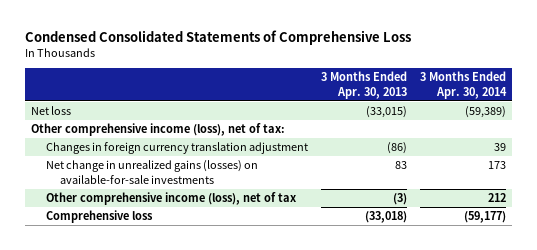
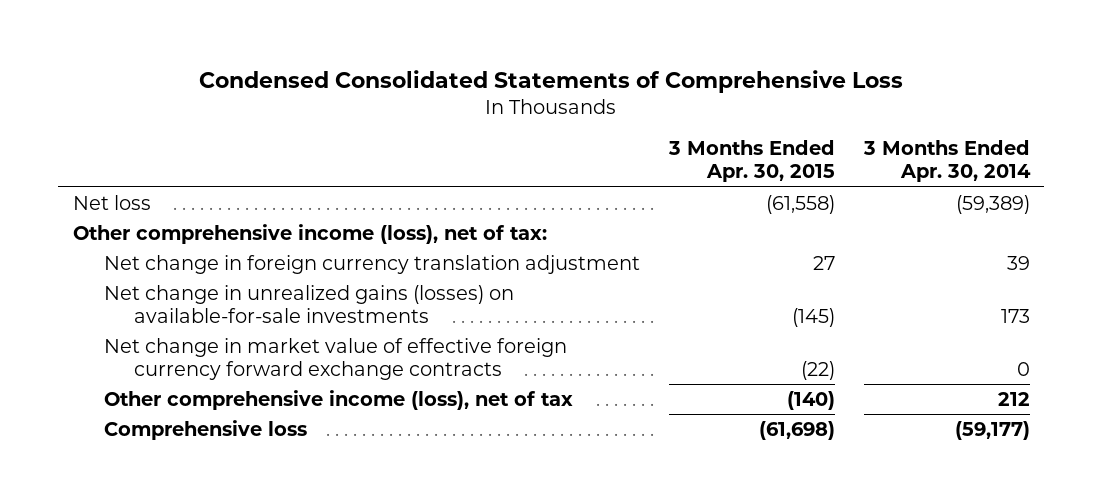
- | 3 Months Ended Apr. 30, 2013 | 3 Months Ended Apr. 30, 2014
+ | 3 Months Ended Apr. 30, 2015 | 3 Months Ended Apr. 30, 2014
- Changes in foreign currency translation adjustment | (86) | 39
+ Net change in foreign currency translation adjustment | 27 | 39
+ Net change in market value of effective foreign currency forward exchange contracts | (22) | 0

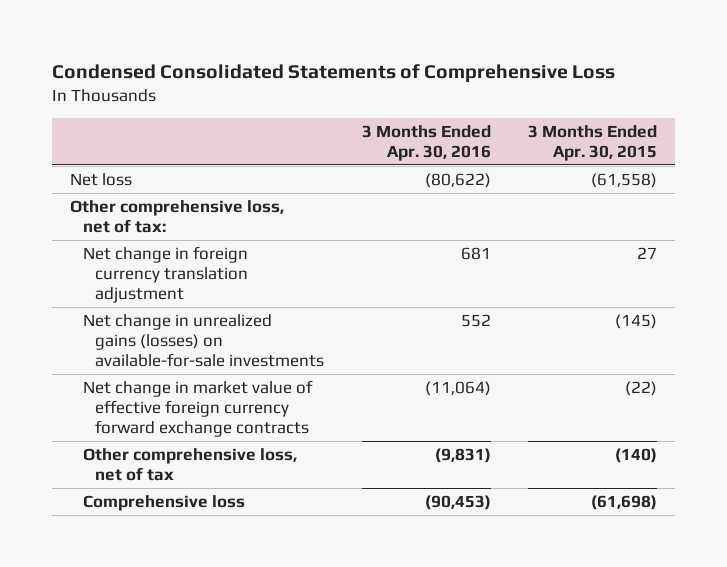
- | 3 Months Ended Apr. 30, 2015 | 3 Months Ended Apr. 30, 2014
+ | 3 Months Ended Apr. 30, 2016 | 3 Months Ended Apr. 30, 2015
- Other comprehensive income (loss), net of tax:
+ Other comprehensive loss, net of tax:
- Other comprehensive income (loss), net of tax | (140) | 212
+ Other comprehensive loss, net of tax | (9,831) | (140)

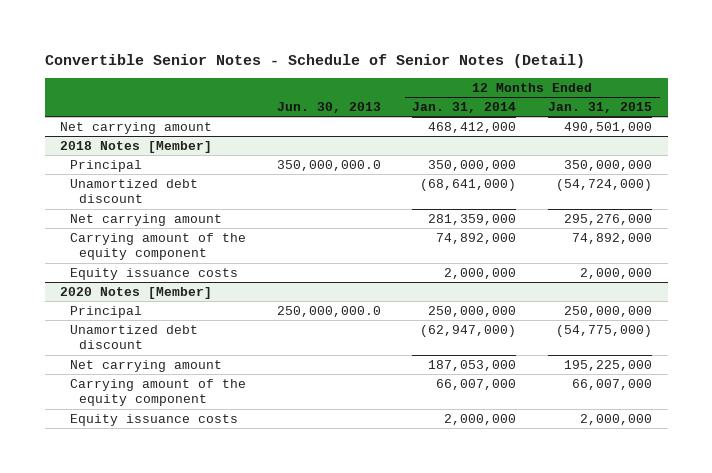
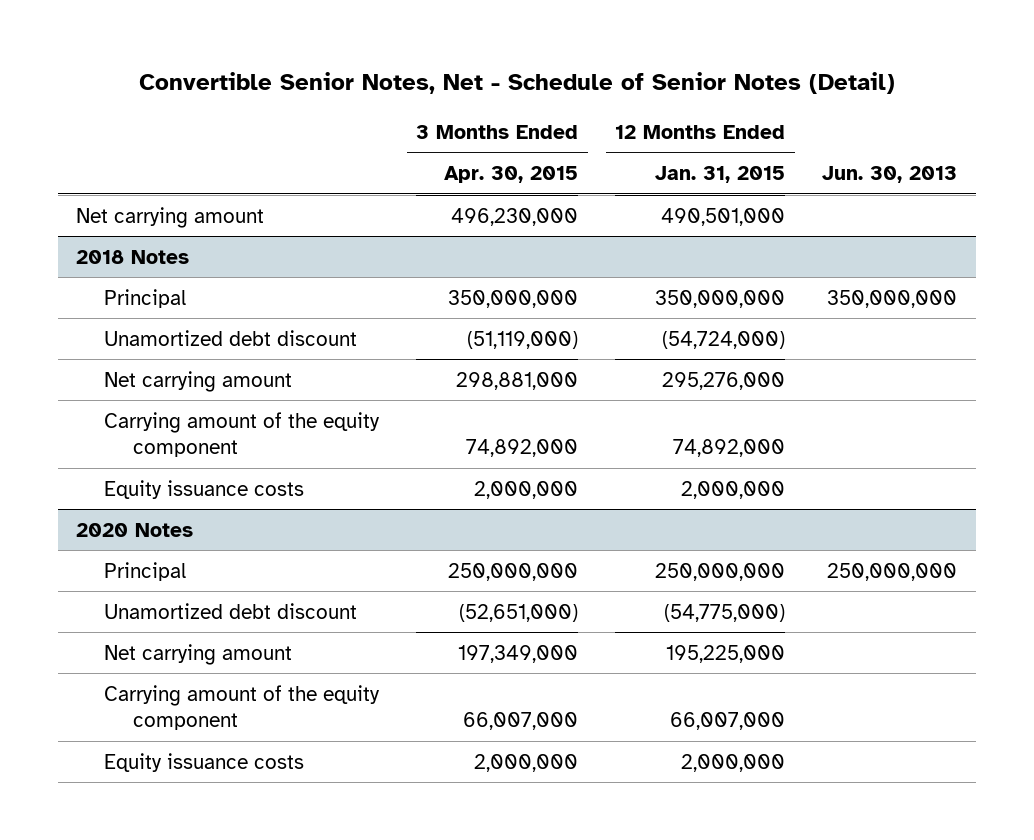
- Convertible Senior Notes - Schedule of Senior Notes (Detail)
+ Convertible Senior Notes, Net - Schedule of Senior Notes (Detail)
- | Jun. 30, 2013 | 12 Months Ended Jan. 31, 2014 | 12 Months Ended Jan. 31, 2015
+ | 3 Months Ended Apr. 30, 2015 | 12 Months Ended Jan. 31, 2015 | Jun. 30, 2013
- 2018 Notes [Member]
- Principal | 350,000,000.0 | 350,000,000 | 350,000,000
+ 2018 Notes
+ Principal | 350,000,000 | 350,000,000 | 350,000,000
- 2020 Notes [Member]
- Principal | 250,000,000.0 | 250,000,000 | 250,000,000
+ 2020 Notes
+ Principal | 250,000,000 | 250,000,000 | 250,000,000

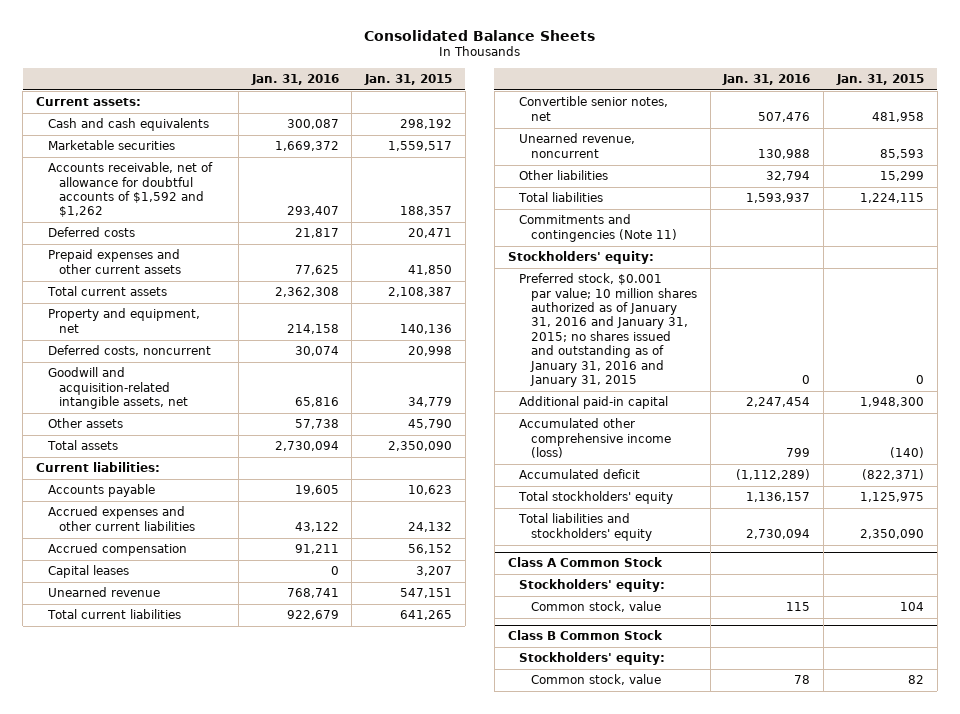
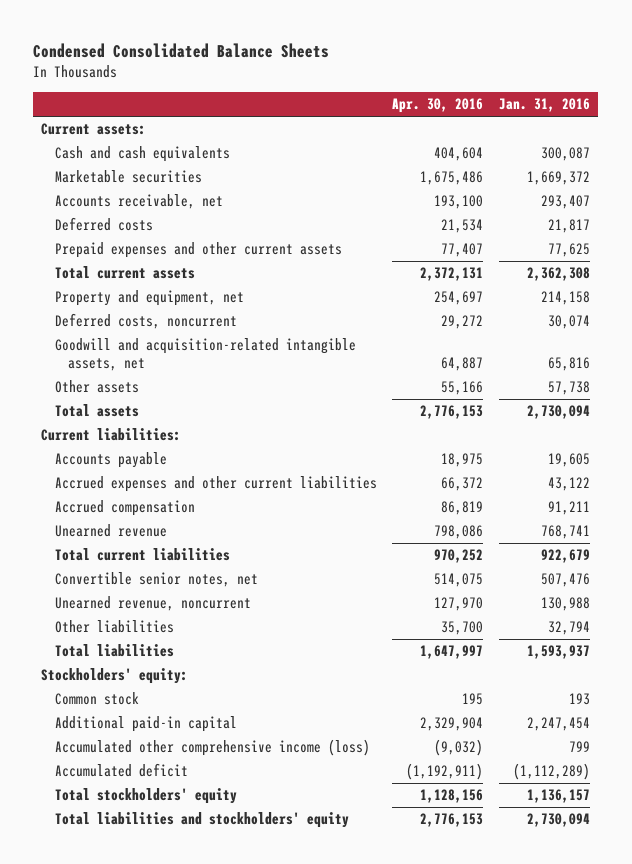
- Consolidated Balance Sheets
+ Condensed Consolidated Balance Sheets
- | Jan. 31, 2016 | Jan. 31, 2015
+ | Apr. 30, 2016 | Jan. 31, 2016
- Accounts receivable, net of allowance for doubtful accounts of $1,592 and $1,262 | 293,407 | 188,357
+ Accounts receivable, net | 193,100 | 293,407
- Capital leases | 0 | 3,207
- Commitments and contingencies (Note 11)
- Preferred stock, $0.001 par value; 10 million shares authorized as of January 31, 2016 and January 31, 2015; no shares issued and outstanding as of January 31, 2016 and January 31, 2015 | 0 | 0
+ Common stock | 195 | 193
- Class A Common Stock
- Stockholders' equity:
- Common stock, value | 115 | 104
- Class B Common Stock
- Stockholders' equity:
- Common stock, value | 78 | 82

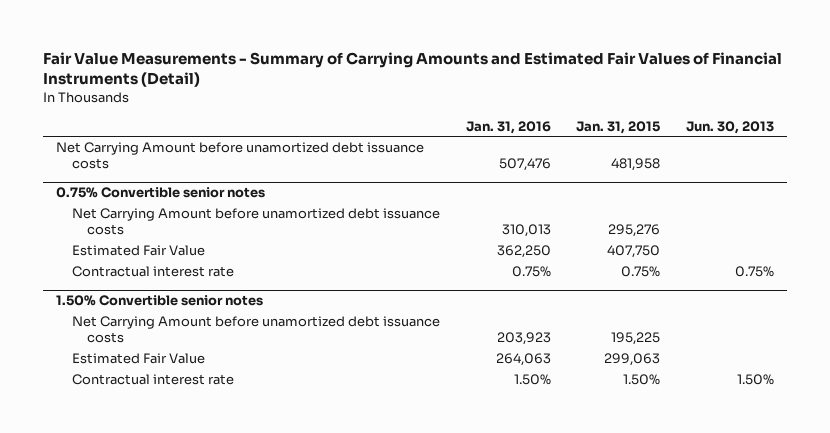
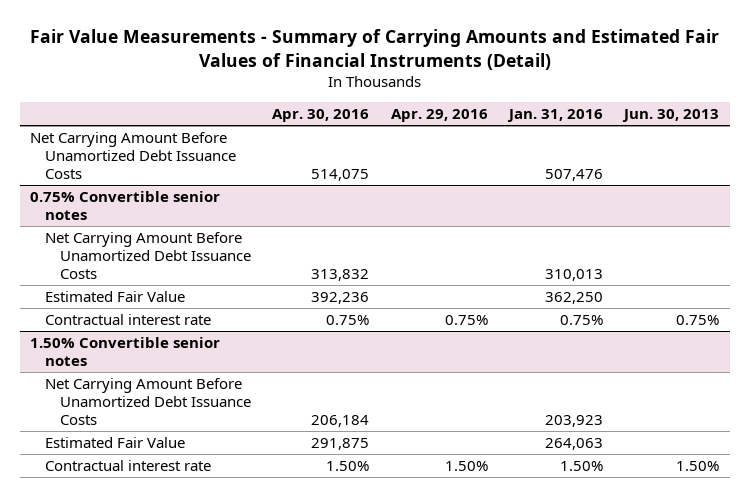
- | Jan. 31, 2016 | Jan. 31, 2015 | Jun. 30, 2013
+ | Apr. 30, 2016 | Apr. 29, 2016 | Jan. 31, 2016 | Jun. 30, 2013
- Net Carrying Amount before unamortized debt issuance costs | 507,476 | 481,958 |
+ Net Carrying Amount Before Unamortized Debt Issuance Costs | 514,075 | | 507,476 |
@ 0.75% Convertible senior notes
- Net Carrying Amount before unamortized debt issuance costs | 310,013 | 295,276 |
+ Net Carrying Amount Before Unamortized Debt Issuance Costs | 313,832 | | 310,013 |
@ 1.50% Convertible senior notes
- Net Carrying Amount before unamortized debt issuance costs | 203,923 | 195,225 |
+ Net Carrying Amount Before Unamortized Debt Issuance Costs | 206,184 | | 203,923 |

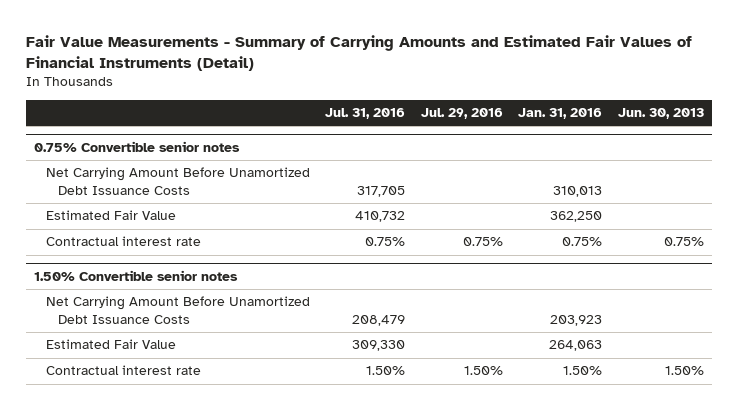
- | Apr. 30, 2016 | Apr. 29, 2016 | Jan. 31, 2016 | Jun. 30, 2013
+ | Jul. 31, 2016 | Jul. 29, 2016 | Jan. 31, 2016 | Jun. 30, 2013
- Net Carrying Amount Before Unamortized Debt Issuance Costs | 514,075 | | 507,476 |

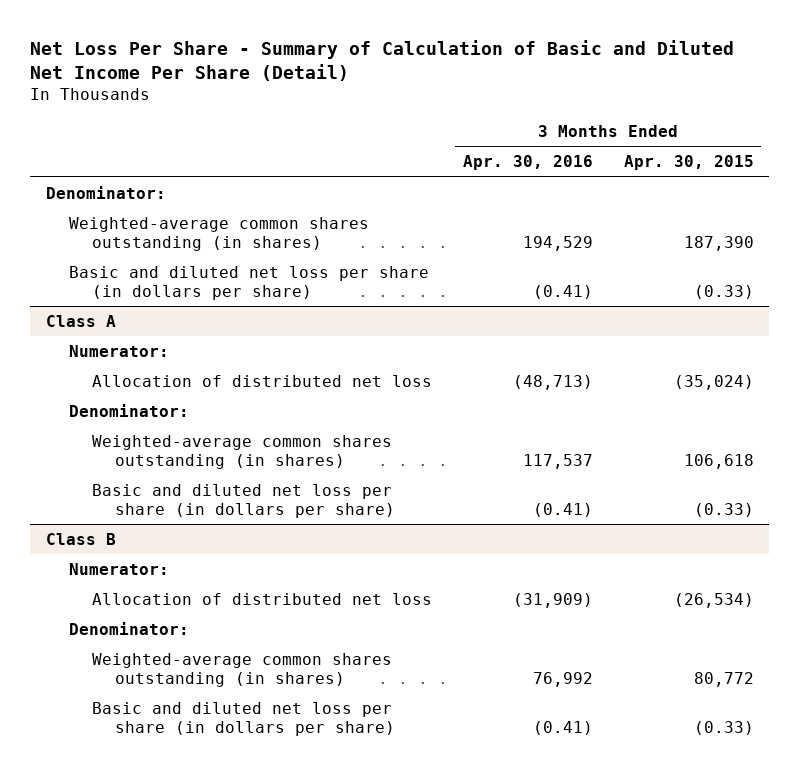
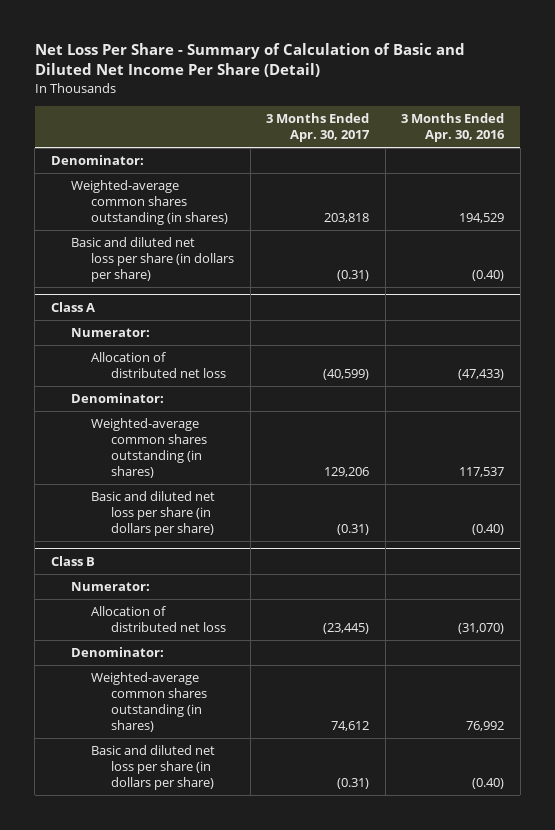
- | 3 Months Ended Apr. 30, 2016 | 3 Months Ended Apr. 30, 2015
+ | 3 Months Ended Apr. 30, 2017 | 3 Months Ended Apr. 30, 2016
- Basic and diluted net loss per share (in dollars per share) | (0.41) | (0.33)
+ Basic and diluted net loss per share (in dollars per share) | (0.31) | (0.40)
@ Class A
- Allocation of distributed net loss | (48,713) | (35,024)
+ Allocation of distributed net loss | (40,599) | (47,433)
- Basic and diluted net loss per share (in dollars per share) | (0.41) | (0.33)
+ Basic and diluted net loss per share (in dollars per share) | (0.31) | (0.40)
@ Class B
- Allocation of distributed net loss | (31,909) | (26,534)
+ Allocation of distributed net loss | (23,445) | (31,070)
- Basic and diluted net loss per share (in dollars per share) | (0.41) | (0.33)
+ Basic and diluted net loss per share (in dollars per share) | (0.31) | (0.40)

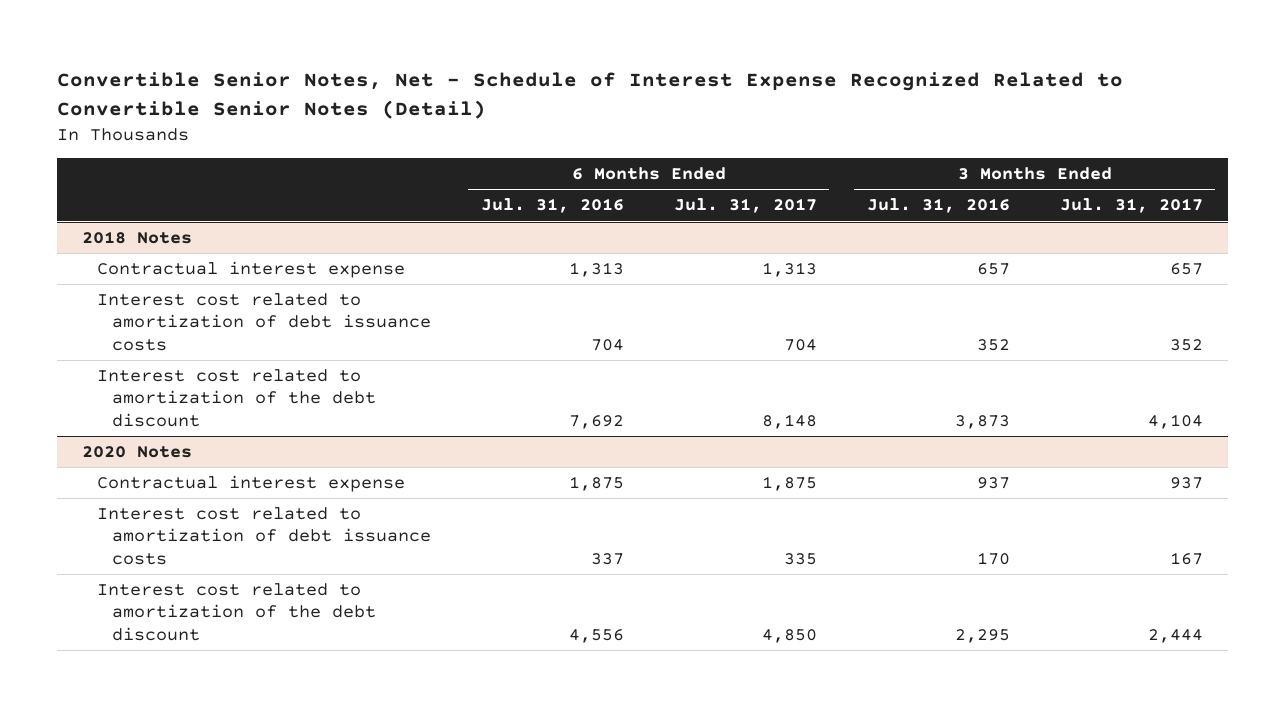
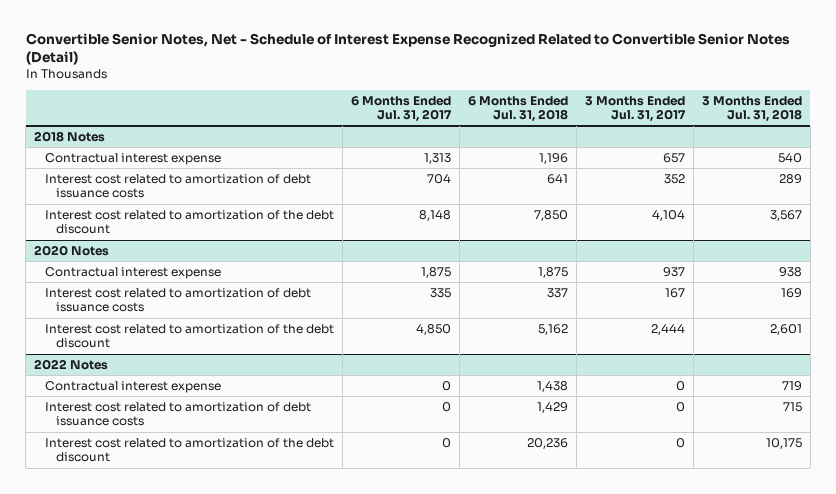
- | 6 Months Ended Jul. 31, 2016 | 6 Months Ended Jul. 31, 2017 | 3 Months Ended Jul. 31, 2016 | 3 Months Ended Jul. 31, 2017
+ | 6 Months Ended Jul. 31, 2017 | 6 Months Ended Jul. 31, 2018 | 3 Months Ended Jul. 31, 2017 | 3 Months Ended Jul. 31, 2018
+ 2022 Notes
+ Contractual interest expense | 0 | 1,438 | 0 | 719
+ Interest cost related to amortization of debt issuance costs | 0 | 1,429 | 0 | 715
+ Interest cost related to amortization of the debt discount | 0 | 20,236 | 0 | 10,175

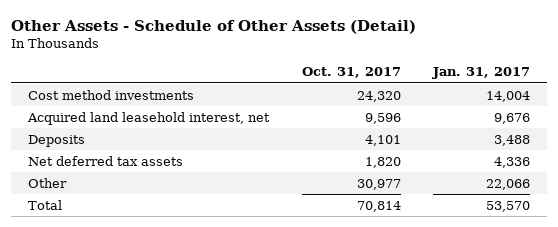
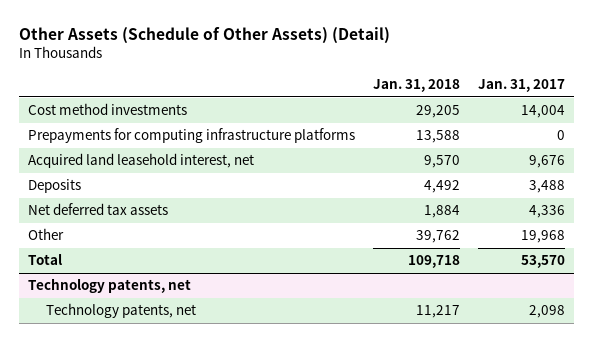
- Other Assets - Schedule of Other Assets (Detail)
+ Other Assets (Schedule of Other Assets) (Detail)
- | Oct. 31, 2017 | Jan. 31, 2017
+ | Jan. 31, 2018 | Jan. 31, 2017
+ Prepayments for computing infrastructure platforms | 13,588 | 0
- Other | 30,977 | 22,066
+ Other | 39,762 | 19,968
+ Technology patents, net
+ Technology patents, net | 11,217 | 2,098

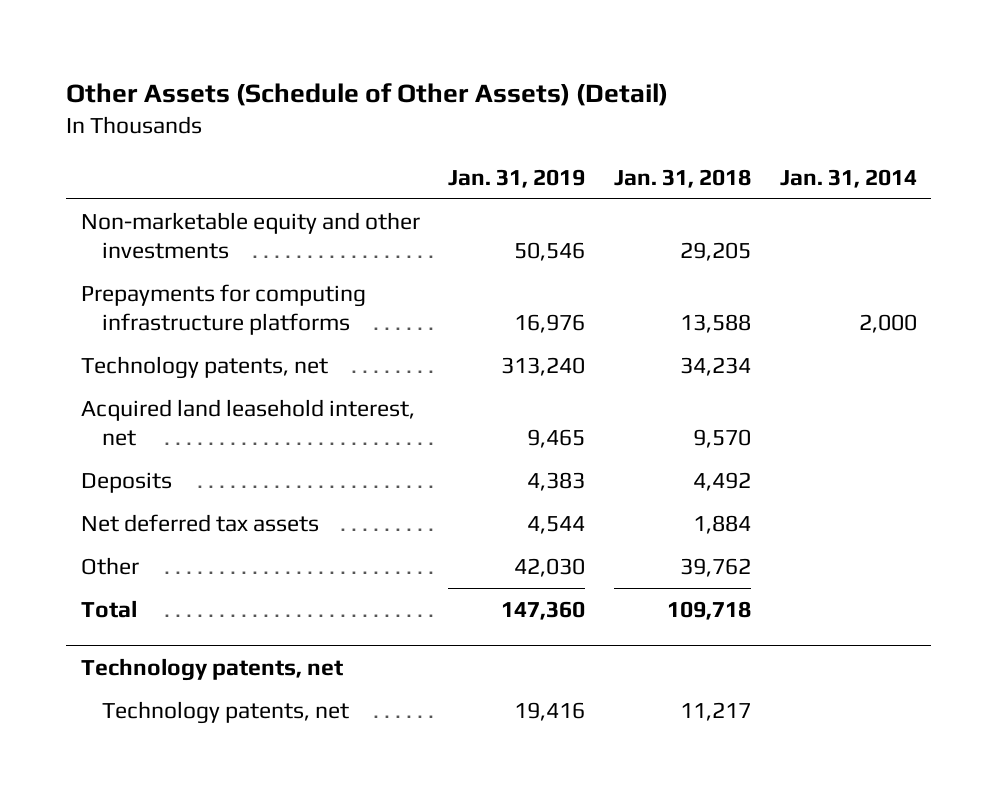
- | Jan. 31, 2018 | Jan. 31, 2017
+ | Jan. 31, 2019 | Jan. 31, 2018 | Jan. 31, 2014
- Cost method investments | 29,205 | 14,004
+ Non-marketable equity and other investments | 50,546 | 29,205 |
+ Technology patents, net | 313,240 | 34,234 |

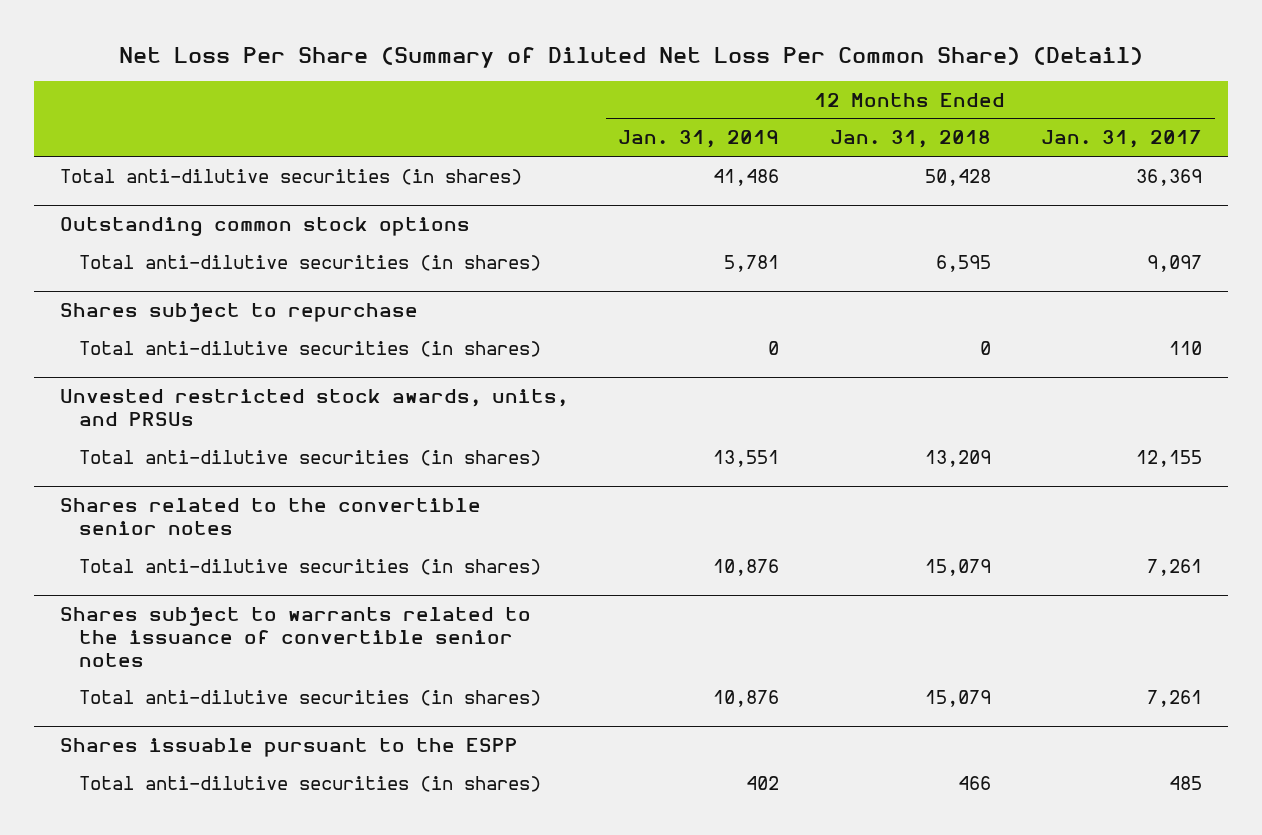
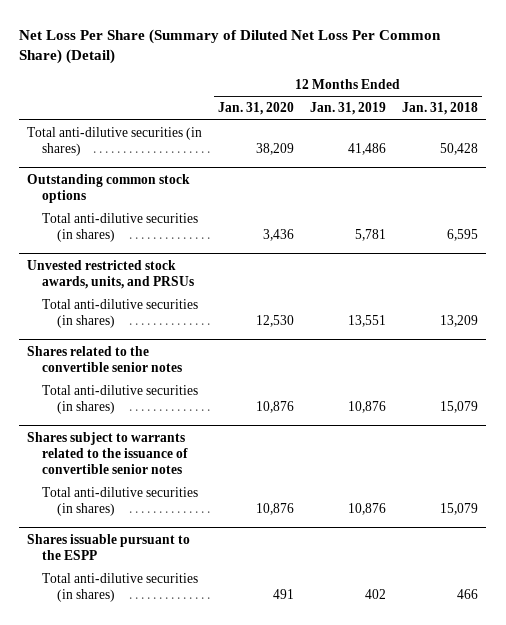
- | 12 Months Ended Jan. 31, 2019 | 12 Months Ended Jan. 31, 2018 | 12 Months Ended Jan. 31, 2017
+ | 12 Months Ended Jan. 31, 2020 | 12 Months Ended Jan. 31, 2019 | 12 Months Ended Jan. 31, 2018
- Shares subject to repurchase
- Total anti-dilutive securities (in shares) | 0 | 0 | 110

